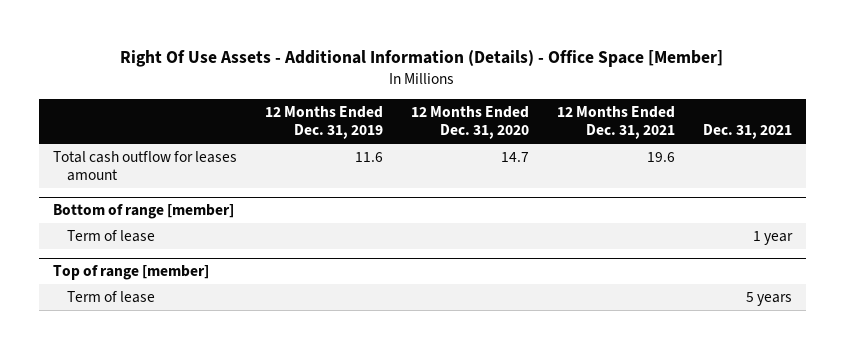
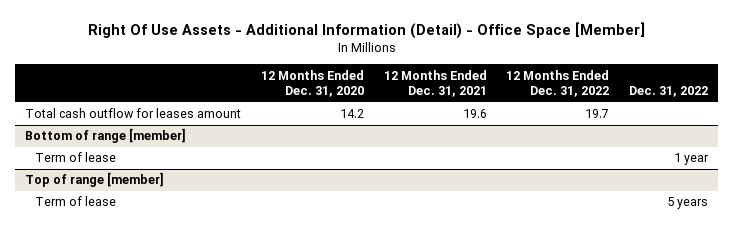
- Right Of Use Assets - Additional Information (Details) - Office Space [Member]
+ Right Of Use Assets - Additional Information (Detail) - Office Space [Member]
- | 12 Months Ended Dec. 31, 2019 | 12 Months Ended Dec. 31, 2020 | 12 Months Ended Dec. 31, 2021 | Dec. 31, 2021
+ | 12 Months Ended Dec. 31, 2020 | 12 Months Ended Dec. 31, 2021 | 12 Months Ended Dec. 31, 2022 | Dec. 31, 2022
- Total cash outflow for leases amount | 11.6 | 14.7 | 19.6 |
+ Total cash outflow for leases amount | 14.2 | 19.6 | 19.7 |

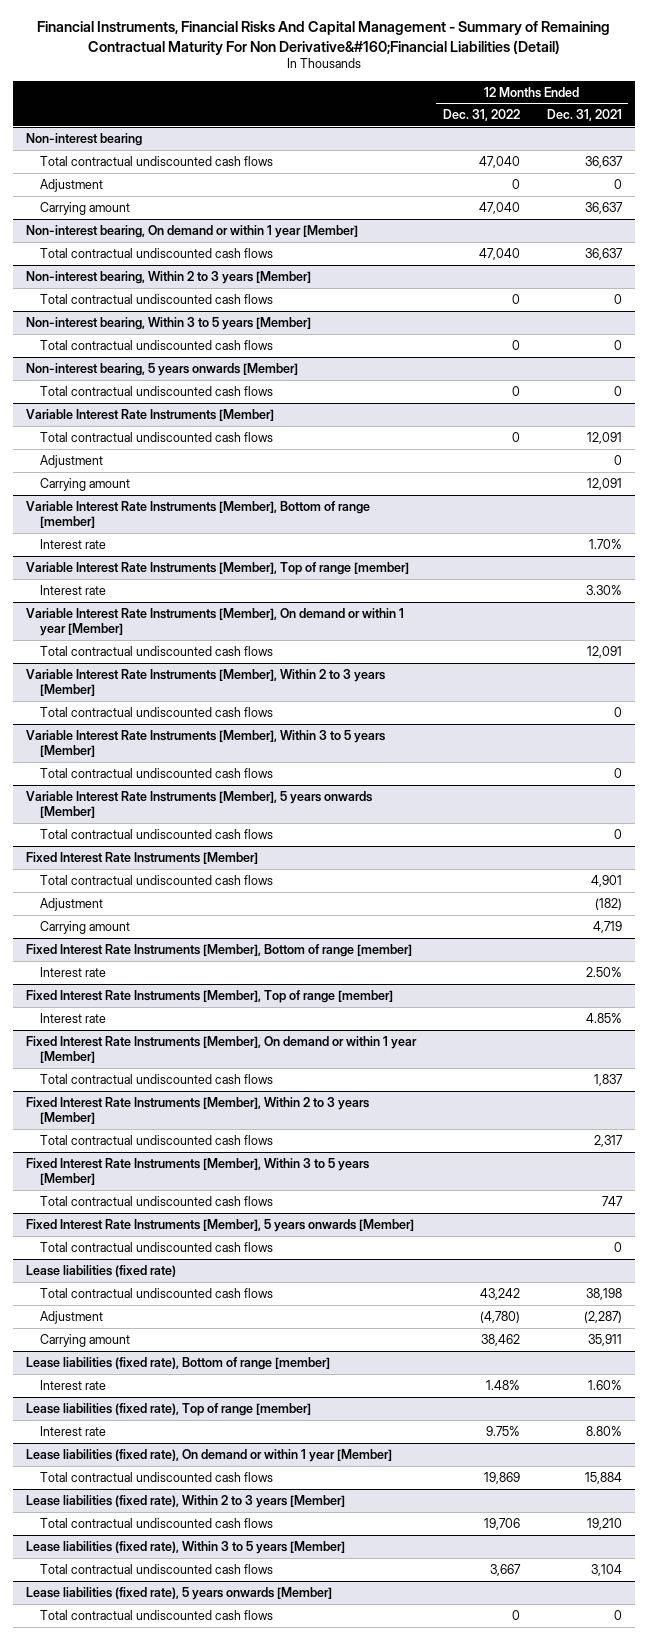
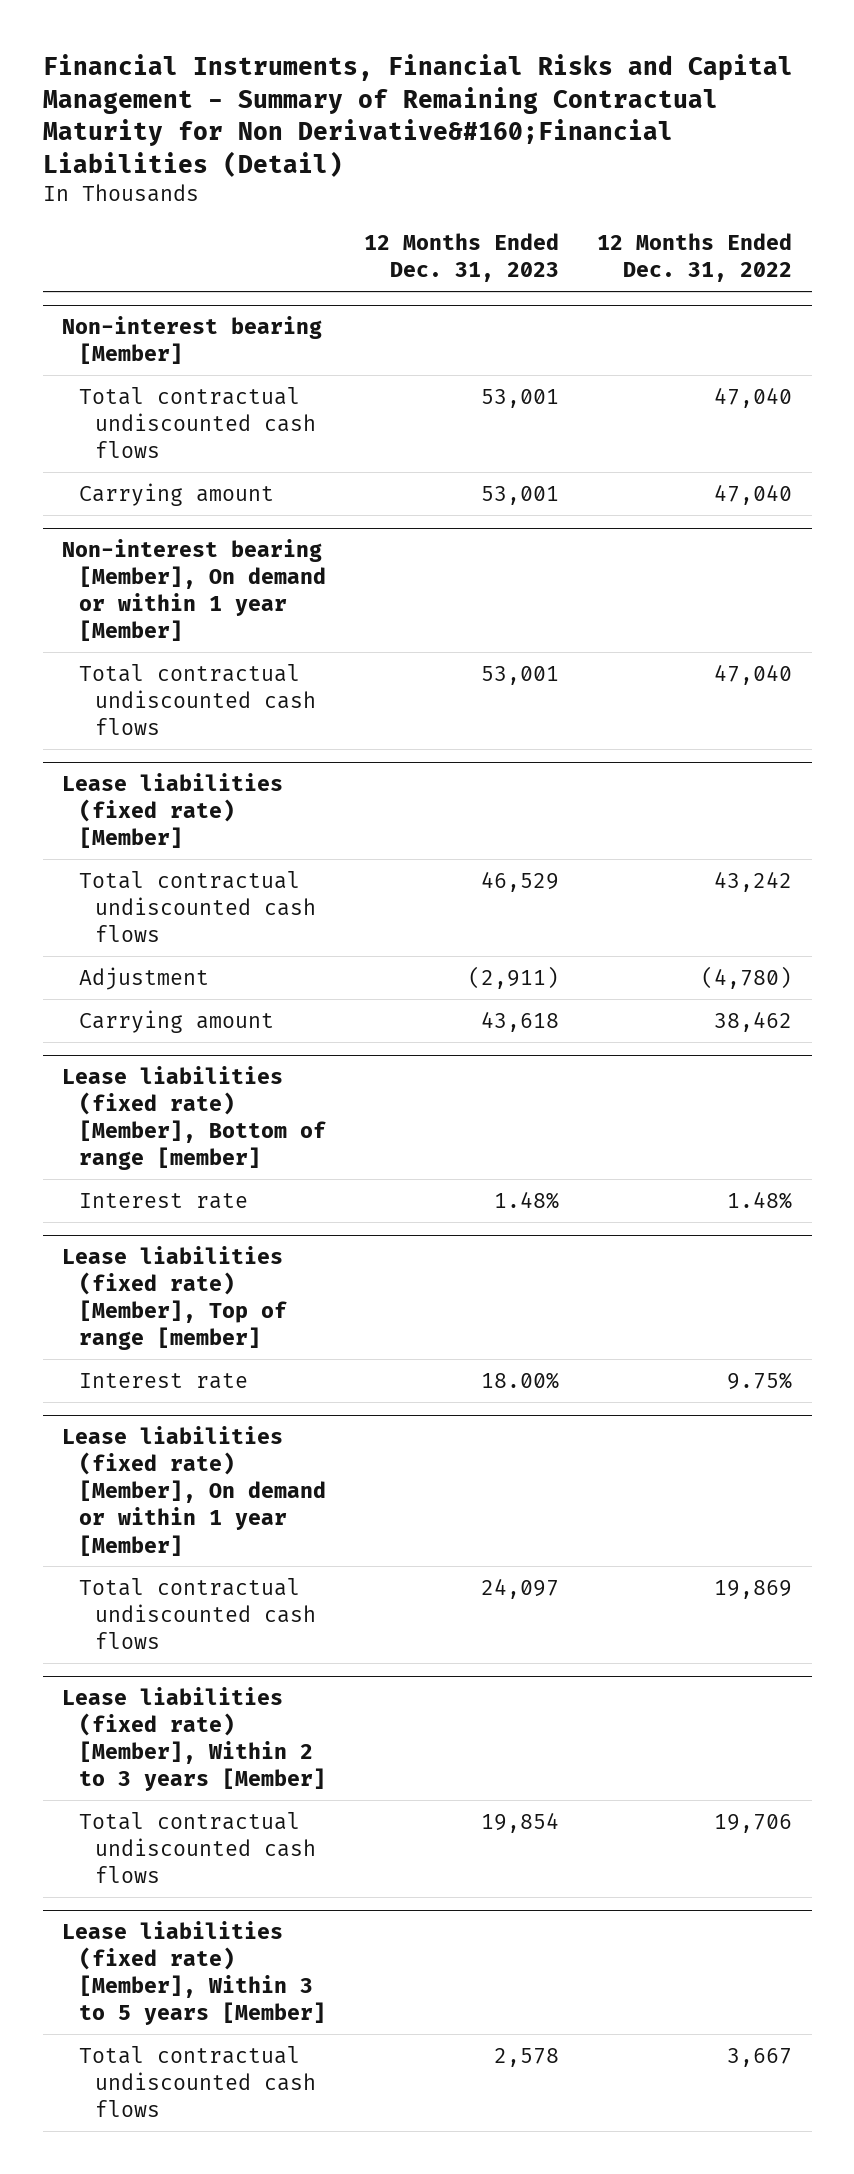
- Financial Instruments, Financial Risks And Capital Management - Summary of Remaining Contractual Maturity For Non Derivative&#160;Financial Liabilities (Detail)
+ Financial Instruments, Financial Risks and Capital Management - Summary of Remaining Contractual Maturity for Non Derivative&#160;Financial Liabilities (Detail)
- | 12 Months Ended Dec. 31, 2022 | 12 Months Ended Dec. 31, 2021
+ | 12 Months Ended Dec. 31, 2023 | 12 Months Ended Dec. 31, 2022
- Non-interest bearing
+ Non-interest bearing [Member]
- Adjustment | 0 | 0
- Non-interest bearing, On demand or within 1 year [Member]
+ Non-interest bearing [Member], On demand or within 1 year [Member]
- Non-interest bearing, Within 2 to 3 years [Member]
- Total contractual undiscounted cash flows | 0 | 0
- Non-interest bearing, Within 3 to 5 years [Member]
- Total contractual undiscounted cash flows | 0 | 0
- Non-interest bearing, 5 years onwards [Member]
- Total contractual undiscounted cash flows | 0 | 0
- Variable Interest Rate Instruments [Member]
- Total contractual undiscounted cash flows | 0 | 12,091
- Adjustment | | 0
- Carrying amount | | 12,091
- Variable Interest Rate Instruments [Member], Bottom of range [member]
- Interest rate | | 1.70%
- Variable Interest Rate Instruments [Member], Top of range [member]
- Interest rate | | 3.30%
- Variable Interest Rate Instruments [Member], On demand or within 1 year [Member]
- Total contractual undiscounted cash flows | | 12,091
- Variable Interest Rate Instruments [Member], Within 2 to 3 years [Member]
- Total contractual undiscounted cash flows | | 0
- Variable Interest Rate Instruments [Member], Within 3 to 5 years [Member]
- Total contractual undiscounted cash flows | | 0
- Variable Interest Rate Instruments [Member], 5 years onwards [Member]
- Total contractual undiscounted cash flows | | 0
- Fixed Interest Rate Instruments [Member]
- Total contractual undiscounted cash flows | | 4,901
- Adjustment | | (182)
- Carrying amount | | 4,719
- Fixed Interest Rate Instruments [Member], Bottom of range [member]
- Interest rate | | 2.50%
- Fixed Interest Rate Instruments [Member], Top of range [member]
- Interest rate | | 4.85%
- Fixed Interest Rate Instruments [Member], On demand or within 1 year [Member]
- Total contractual undiscounted cash flows | | 1,837
- Fixed Interest Rate Instruments [Member], Within 2 to 3 years [Member]
- Total contractual undiscounted cash flows | | 2,317
- Fixed Interest Rate Instruments [Member], Within 3 to 5 years [Member]
- Total contractual undiscounted cash flows | | 747
- Fixed Interest Rate Instruments [Member], 5 years onwards [Member]
- Total contractual undiscounted cash flows | | 0
- Lease liabilities (fixed rate)
+ Lease liabilities (fixed rate) [Member]
- Lease liabilities (fixed rate), Bottom of range [member]
+ Lease liabilities (fixed rate) [Member], Bottom of range [member]
- Lease liabilities (fixed rate), Top of range [member]
+ Lease liabilities (fixed rate) [Member], Top of range [member]
- Lease liabilities (fixed rate), On demand or within 1 year [Member]
+ Lease liabilities (fixed rate) [Member], On demand or within 1 year [Member]
- Lease liabilities (fixed rate), Within 2 to 3 years [Member]
+ Lease liabilities (fixed rate) [Member], Within 2 to 3 years [Member]
- Lease liabilities (fixed rate), Within 3 to 5 years [Member]
+ Lease liabilities (fixed rate) [Member], Within 3 to 5 years [Member]
- Lease liabilities (fixed rate), 5 years onwards [Member]
- Total contractual undiscounted cash flows | 0 | 0

